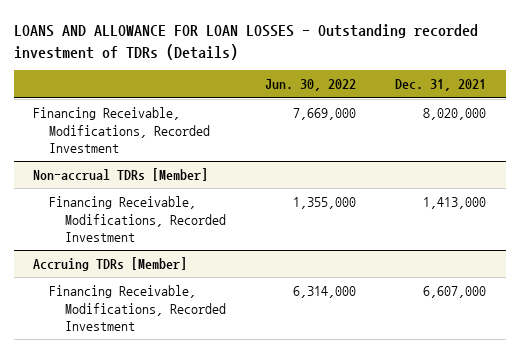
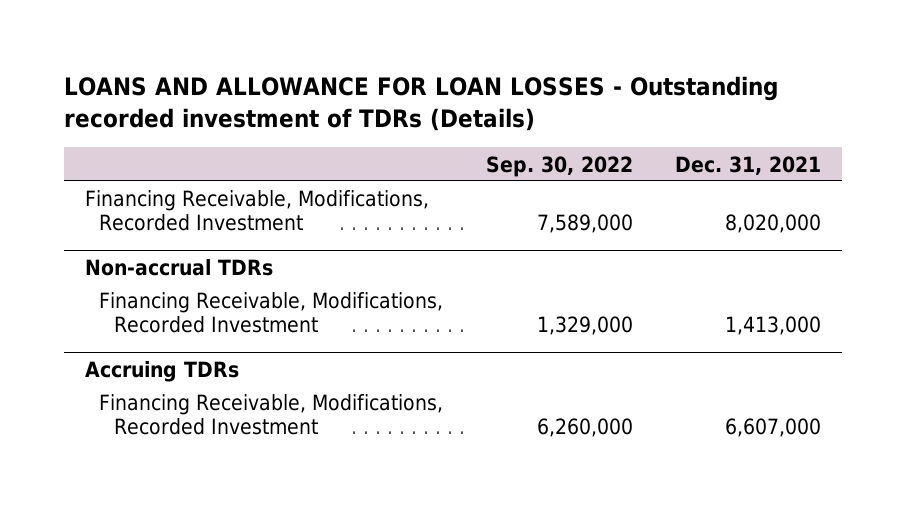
- | Jun. 30, 2022 | Dec. 31, 2021
+ | Sep. 30, 2022 | Dec. 31, 2021
- Non-accrual TDRs [Member]
+ Non-accrual TDRs
- Accruing TDRs [Member]
+ Accruing TDRs

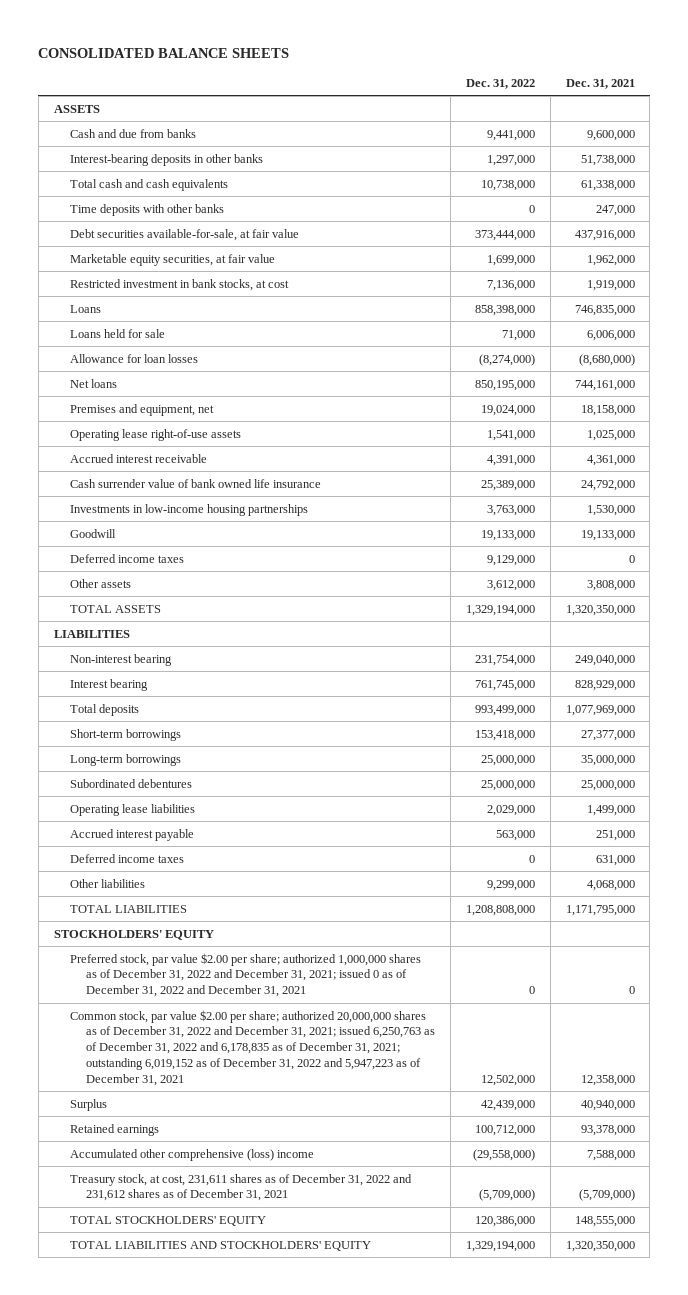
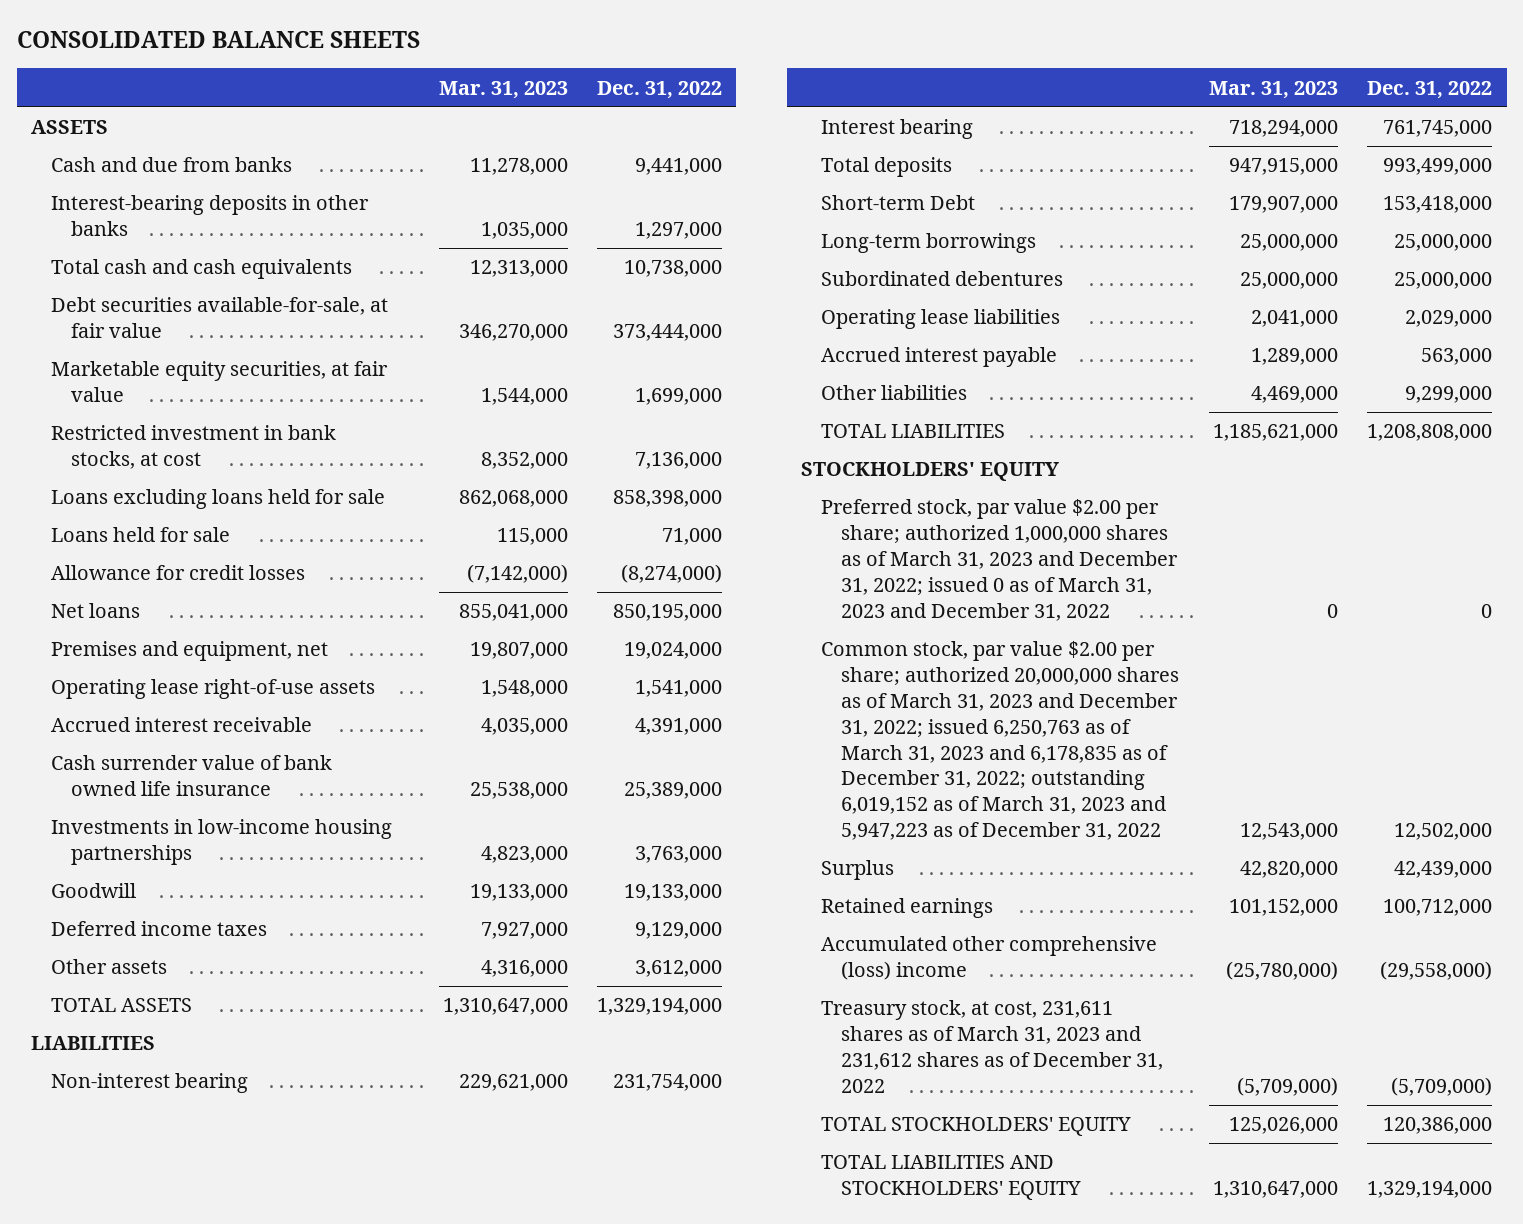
- | Dec. 31, 2022 | Dec. 31, 2021
+ | Mar. 31, 2023 | Dec. 31, 2022
- Time deposits with other banks | 0 | 247,000
- Loans | 858,398,000 | 746,835,000
+ Loans excluding loans held for sale | 862,068,000 | 858,398,000
- Allowance for loan losses | (8,274,000) | (8,680,000)
+ Allowance for credit losses | (7,142,000) | (8,274,000)
- Short-term borrowings | 153,418,000 | 27,377,000
+ Short-term Debt | 179,907,000 | 153,418,000
- Deferred income taxes | 0 | 631,000
- Preferred stock, par value $2.00 per share; authorized 1,000,000 shares as of December 31, 2022 and December 31, 2021; issued 0 as of December 31, 2022 and December 31, 2021 | 0 | 0
- Common stock, par value $2.00 per share; authorized 20,000,000 shares as of December 31, 2022 and December 31, 2021; issued 6,250,763 as of December 31, 2022 and 6,178,835 as of December 31, 2021; outstanding 6,019,152 as of December 31, 2022 and 5,947,223 as of December 31, 2021 | 12,502,000 | 12,358,000
+ Preferred stock, par value $2.00 per share; authorized 1,000,000 shares as of March 31, 2023 and December 31, 2022; issued 0 as of March 31, 2023 and December 31, 2022 | 0 | 0
+ Common stock, par value $2.00 per share; authorized 20,000,000 shares as of March 31, 2023 and December 31, 2022; issued 6,250,763 as of March 31, 2023 and 6,178,835 as of December 31, 2022; outstanding 6,019,152 as of March 31, 2023 and 5,947,223 as of December 31, 2022 | 12,543,000 | 12,502,000
- Treasury stock, at cost, 231,611 shares as of December 31, 2022 and 231,612 shares as of December 31, 2021 | (5,709,000) | (5,709,000)
+ Treasury stock, at cost, 231,611 shares as of March 31, 2023 and 231,612 shares as of December 31, 2022 | (5,709,000) | (5,709,000)

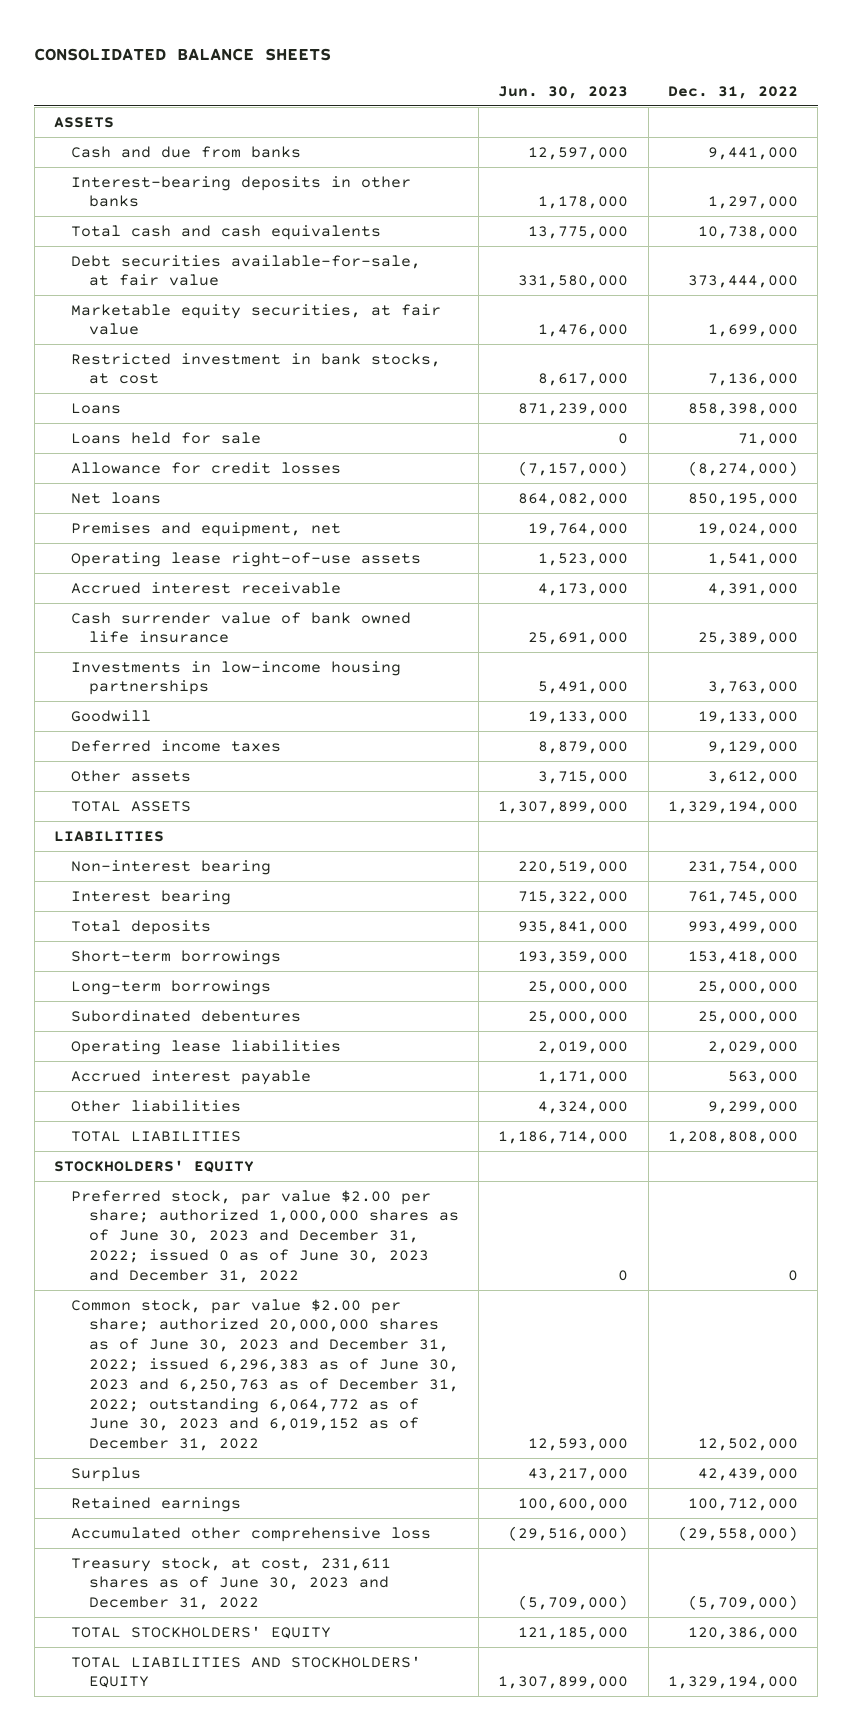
- | Mar. 31, 2023 | Dec. 31, 2022
+ | Jun. 30, 2023 | Dec. 31, 2022
- Loans excluding loans held for sale | 862,068,000 | 858,398,000
+ Loans | 871,239,000 | 858,398,000
- Short-term Debt | 179,907,000 | 153,418,000
+ Short-term borrowings | 193,359,000 | 153,418,000
- Preferred stock, par value $2.00 per share; authorized 1,000,000 shares as of March 31, 2023 and December 31, 2022; issued 0 as of March 31, 2023 and December 31, 2022 | 0 | 0
- Common stock, par value $2.00 per share; authorized 20,000,000 shares as of March 31, 2023 and December 31, 2022; issued 6,250,763 as of March 31, 2023 and 6,178,835 as of December 31, 2022; outstanding 6,019,152 as of March 31, 2023 and 5,947,223 as of December 31, 2022 | 12,543,000 | 12,502,000
+ Preferred stock, par value $2.00 per share; authorized 1,000,000 shares as of June 30, 2023 and December 31, 2022; issued 0 as of June 30, 2023 and December 31, 2022 | 0 | 0
+ Common stock, par value $2.00 per share; authorized 20,000,000 shares as of June 30, 2023 and December 31, 2022; issued 6,296,383 as of June 30, 2023 and 6,250,763 as of December 31, 2022; outstanding 6,064,772 as of June 30, 2023 and 6,019,152 as of December 31, 2022 | 12,593,000 | 12,502,000
- Accumulated other comprehensive (loss) income | (25,780,000) | (29,558,000)
- Treasury stock, at cost, 231,611 shares as of March 31, 2023 and 231,612 shares as of December 31, 2022 | (5,709,000) | (5,709,000)
+ Accumulated other comprehensive loss | (29,516,000) | (29,558,000)
+ Treasury stock, at cost, 231,611 shares as of June 30, 2023 and December 31, 2022 | (5,709,000) | (5,709,000)

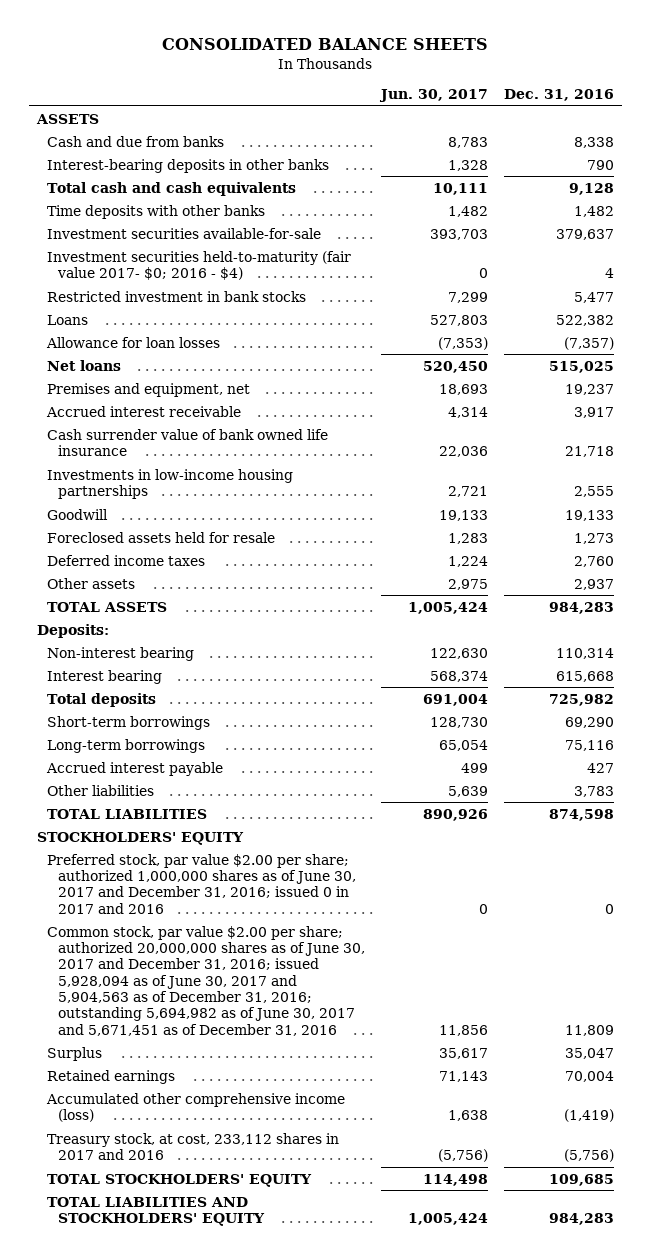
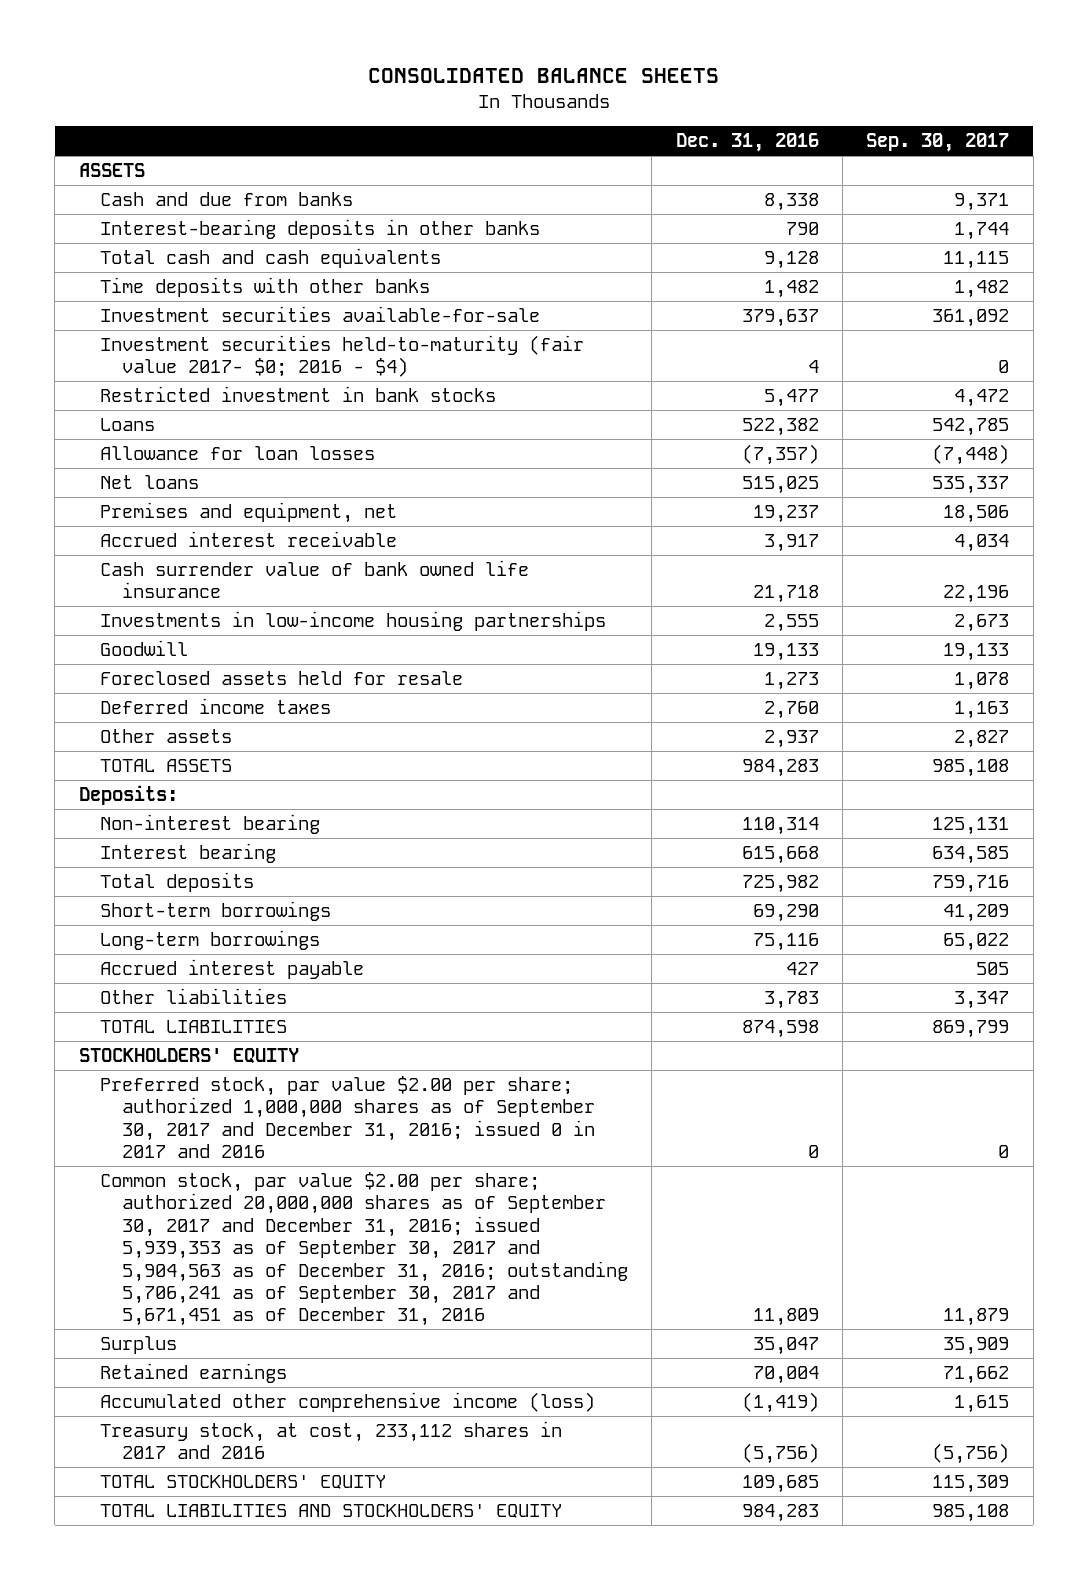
- | Jun. 30, 2017 | Dec. 31, 2016
+ | Dec. 31, 2016 | Sep. 30, 2017
- Preferred stock, par value $2.00 per share; authorized 1,000,000 shares as of June 30, 2017 and December 31, 2016; issued 0 in 2017 and 2016 | 0 | 0
- Common stock, par value $2.00 per share; authorized 20,000,000 shares as of June 30, 2017 and December 31, 2016; issued 5,928,094 as of June 30, 2017 and 5,904,563 as of December 31, 2016; outstanding 5,694,982 as of June 30, 2017 and 5,671,451 as of December 31, 2016 | 11,856 | 11,809
+ Preferred stock, par value $2.00 per share; authorized 1,000,000 shares as of September 30, 2017 and December 31, 2016; issued 0 in 2017 and 2016 | 0 | 0
+ Common stock, par value $2.00 per share; authorized 20,000,000 shares as of September 30, 2017 and December 31, 2016; issued 5,939,353 as of September 30, 2017 and 5,904,563 as of December 31, 2016; outstanding 5,706,241 as of September 30, 2017 and 5,671,451 as of December 31, 2016 | 11,809 | 11,879

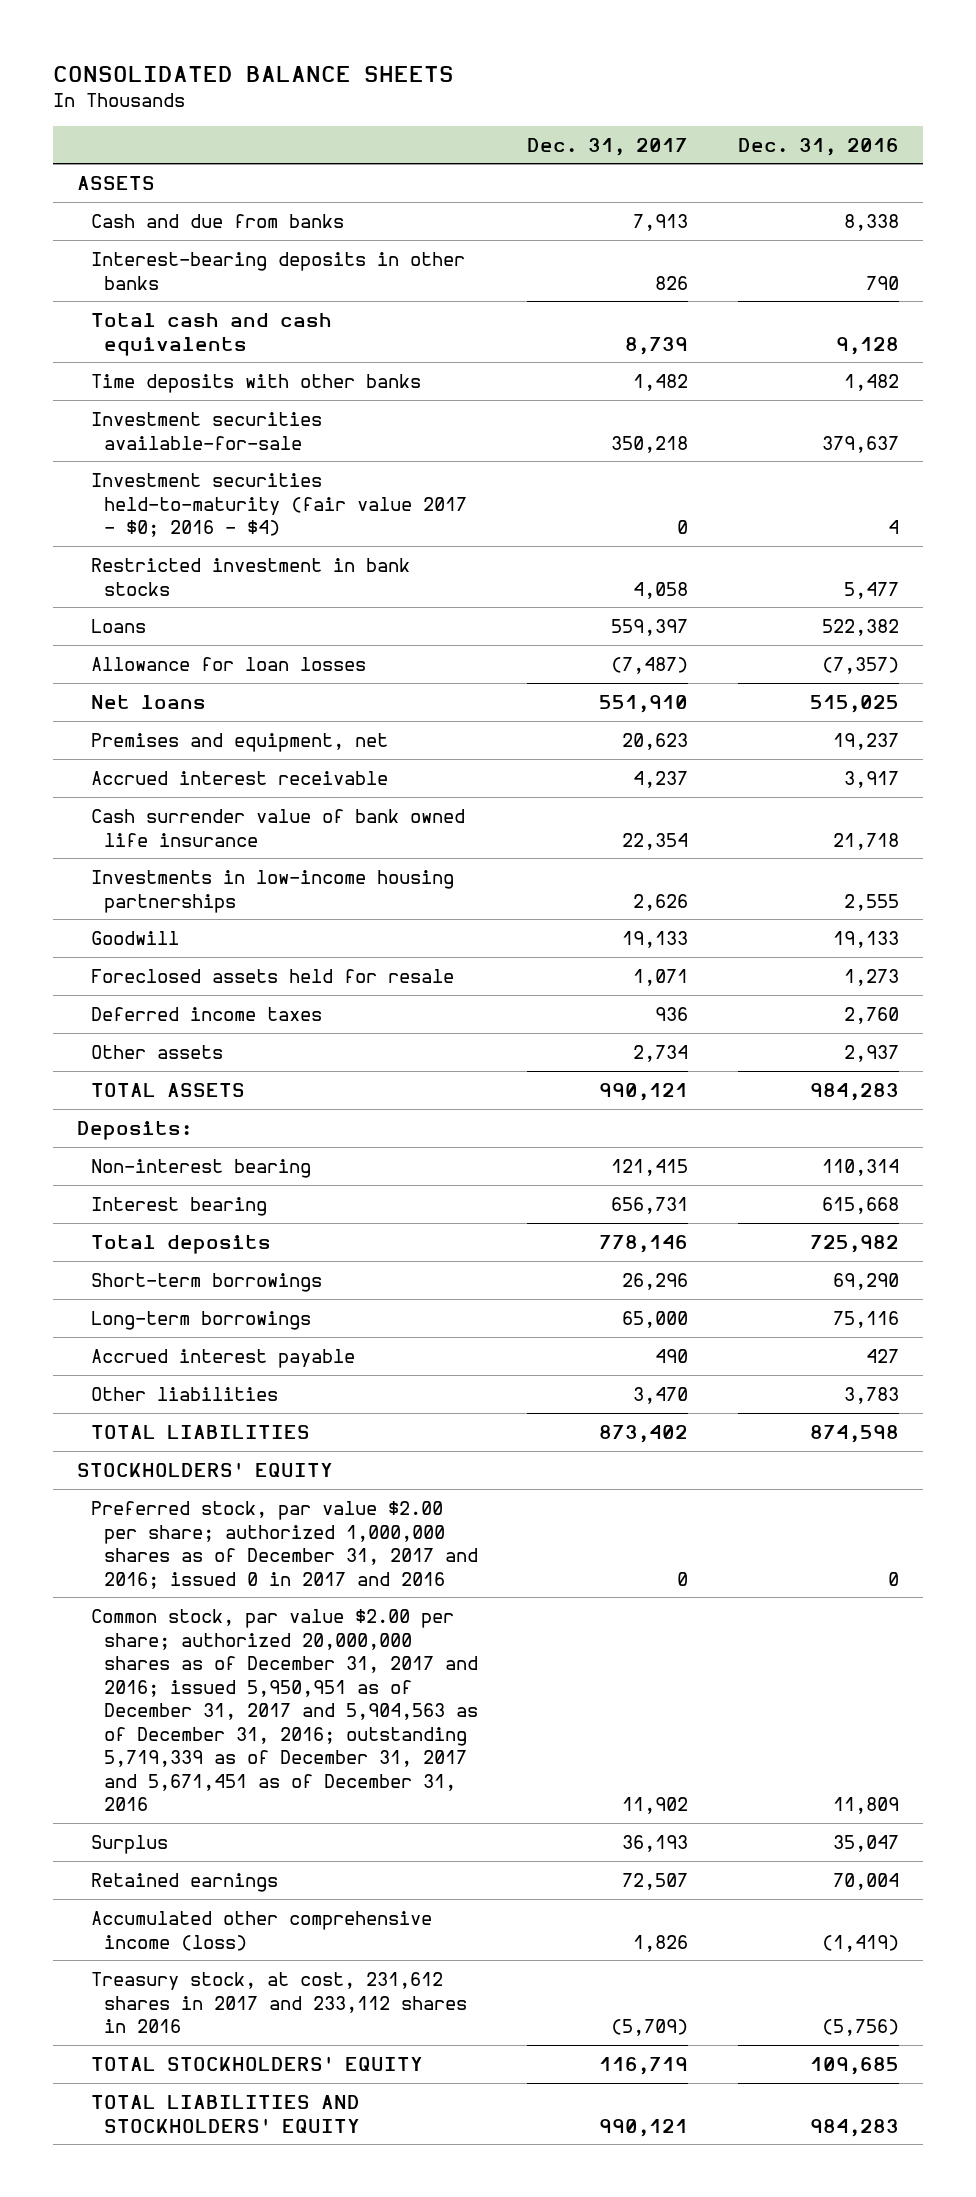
- | Dec. 31, 2016 | Sep. 30, 2017
+ | Dec. 31, 2017 | Dec. 31, 2016
- Investment securities held-to-maturity (fair value 2017- $0; 2016 - $4) | 4 | 0
+ Investment securities held-to-maturity (fair value 2017 - $0; 2016 - $4) | 0 | 4
- Preferred stock, par value $2.00 per share; authorized 1,000,000 shares as of September 30, 2017 and December 31, 2016; issued 0 in 2017 and 2016 | 0 | 0
- Common stock, par value $2.00 per share; authorized 20,000,000 shares as of September 30, 2017 and December 31, 2016; issued 5,939,353 as of September 30, 2017 and 5,904,563 as of December 31, 2016; outstanding 5,706,241 as of September 30, 2017 and 5,671,451 as of December 31, 2016 | 11,809 | 11,879
+ Preferred stock, par value $2.00 per share; authorized 1,000,000 shares as of December 31, 2017 and 2016; issued 0 in 2017 and 2016 | 0 | 0
+ Common stock, par value $2.00 per share; authorized 20,000,000 shares as of December 31, 2017 and 2016; issued 5,950,951 as of December 31, 2017 and 5,904,563 as of December 31, 2016; outstanding 5,719,339 as of December 31, 2017 and 5,671,451 as of December 31, 2016 | 11,902 | 11,809
- Treasury stock, at cost, 233,112 shares in 2017 and 2016 | (5,756) | (5,756)
+ Treasury stock, at cost, 231,612 shares in 2017 and 233,112 shares in 2016 | (5,709) | (5,756)

